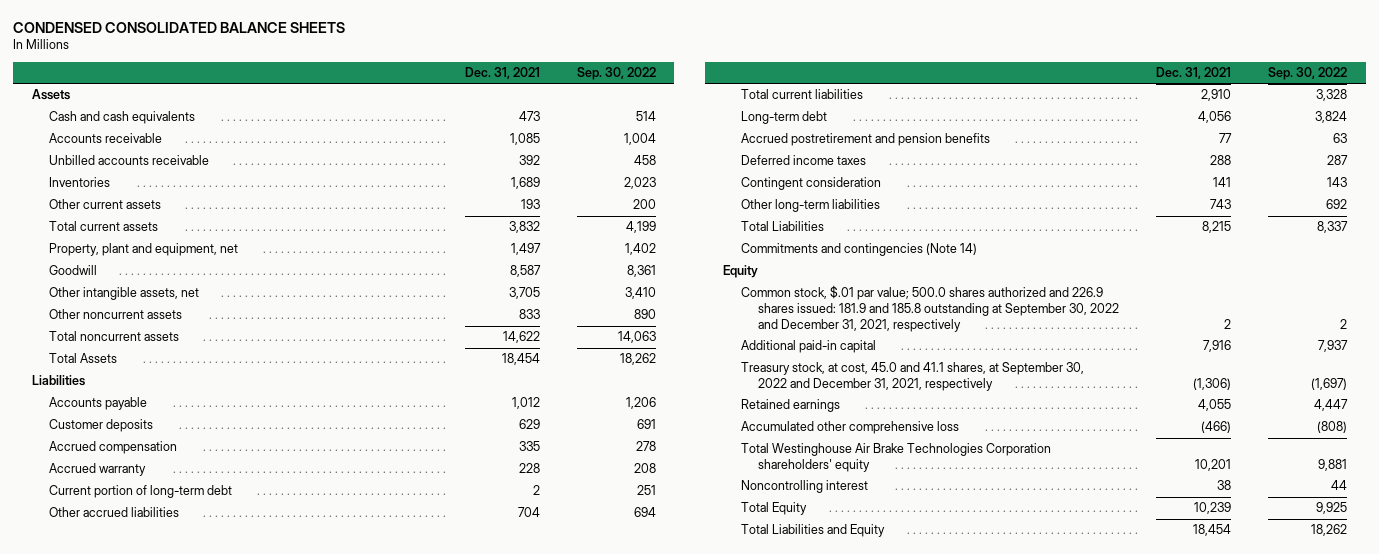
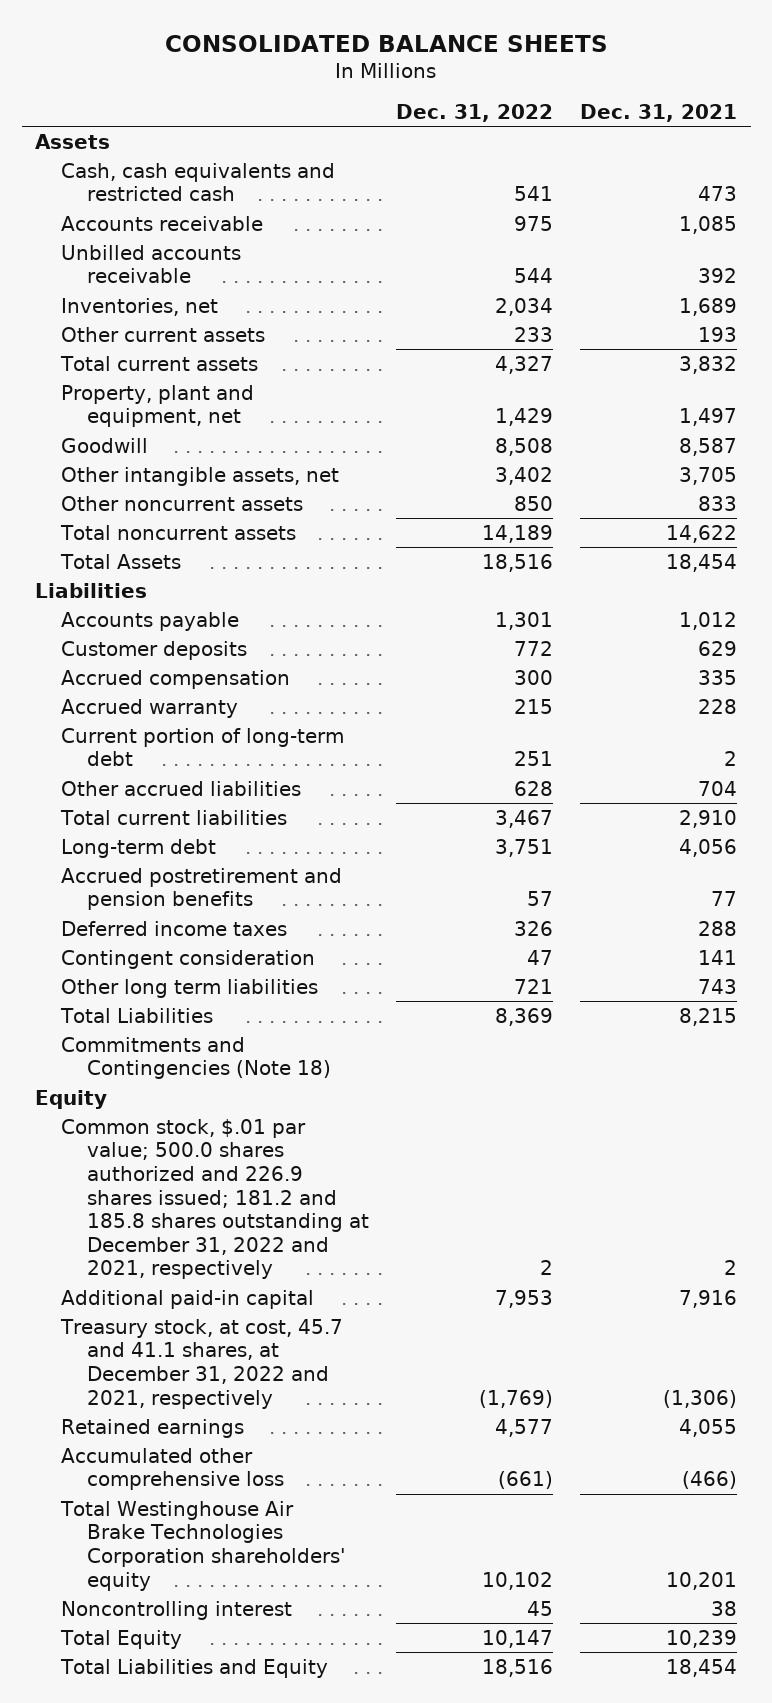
- CONDENSED CONSOLIDATED BALANCE SHEETS
+ CONSOLIDATED BALANCE SHEETS
- | Dec. 31, 2021 | Sep. 30, 2022
+ | Dec. 31, 2022 | Dec. 31, 2021
- Cash and cash equivalents | 473 | 514
+ Cash, cash equivalents and restricted cash | 541 | 473
- Inventories | 1,689 | 2,023
+ Inventories, net | 2,034 | 1,689
- Other long-term liabilities | 743 | 692
+ Other long term liabilities | 721 | 743
- Commitments and contingencies (Note 14)
+ Commitments and Contingencies (Note 18)
- Common stock, $.01 par value; 500.0 shares authorized and 226.9 shares issued: 181.9 and 185.8 outstanding at September 30, 2022 and December 31, 2021, respectively | 2 | 2
+ Common stock, $.01 par value; 500.0 shares authorized and 226.9 shares issued; 181.2 and 185.8 shares outstanding at December 31, 2022 and 2021, respectively | 2 | 2
- Treasury stock, at cost, 45.0 and 41.1 shares, at September 30, 2022 and December 31, 2021, respectively | (1,306) | (1,697)
+ Treasury stock, at cost, 45.7 and 41.1 shares, at December 31, 2022 and 2021, respectively | (1,769) | (1,306)

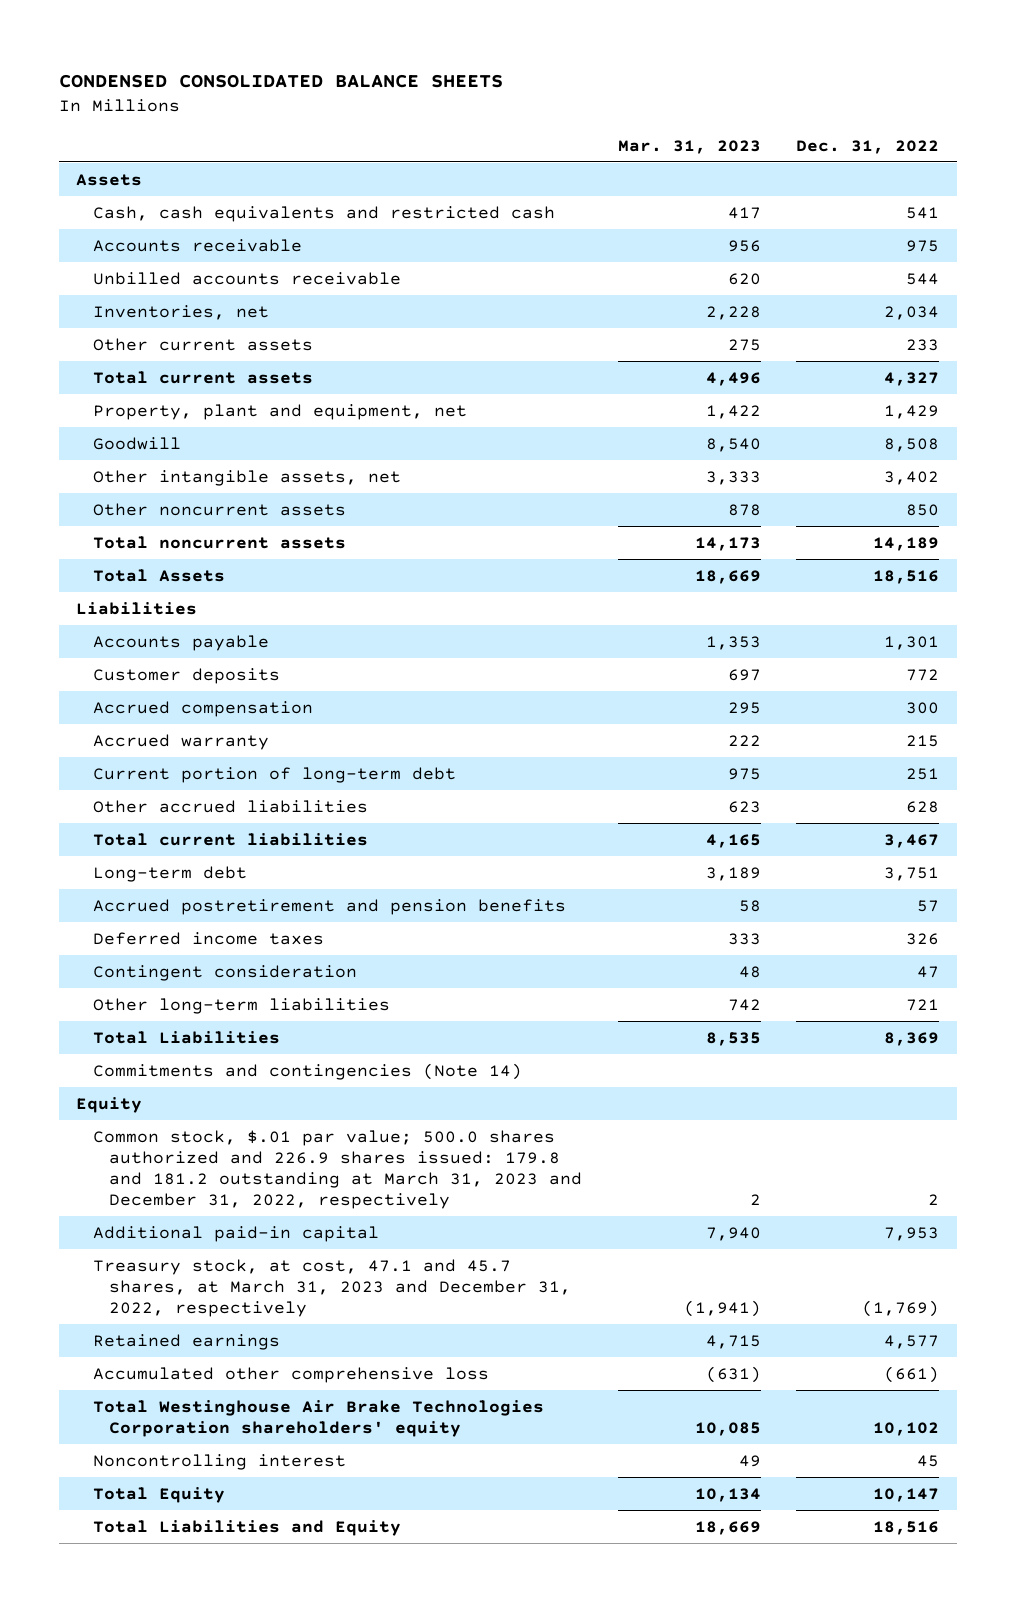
- CONSOLIDATED BALANCE SHEETS
+ CONDENSED CONSOLIDATED BALANCE SHEETS
- | Dec. 31, 2022 | Dec. 31, 2021
+ | Mar. 31, 2023 | Dec. 31, 2022
- Other long term liabilities | 721 | 743
+ Other long-term liabilities | 742 | 721
- Commitments and Contingencies (Note 18)
+ Commitments and contingencies (Note 14)
- Common stock, $.01 par value; 500.0 shares authorized and 226.9 shares issued; 181.2 and 185.8 shares outstanding at December 31, 2022 and 2021, respectively | 2 | 2
+ Common stock, $.01 par value; 500.0 shares authorized and 226.9 shares issued: 179.8 and 181.2 outstanding at March 31, 2023 and December 31, 2022, respectively | 2 | 2
- Treasury stock, at cost, 45.7 and 41.1 shares, at December 31, 2022 and 2021, respectively | (1,769) | (1,306)
+ Treasury stock, at cost, 47.1 and 45.7 shares, at March 31, 2023 and December 31, 2022, respectively | (1,941) | (1,769)

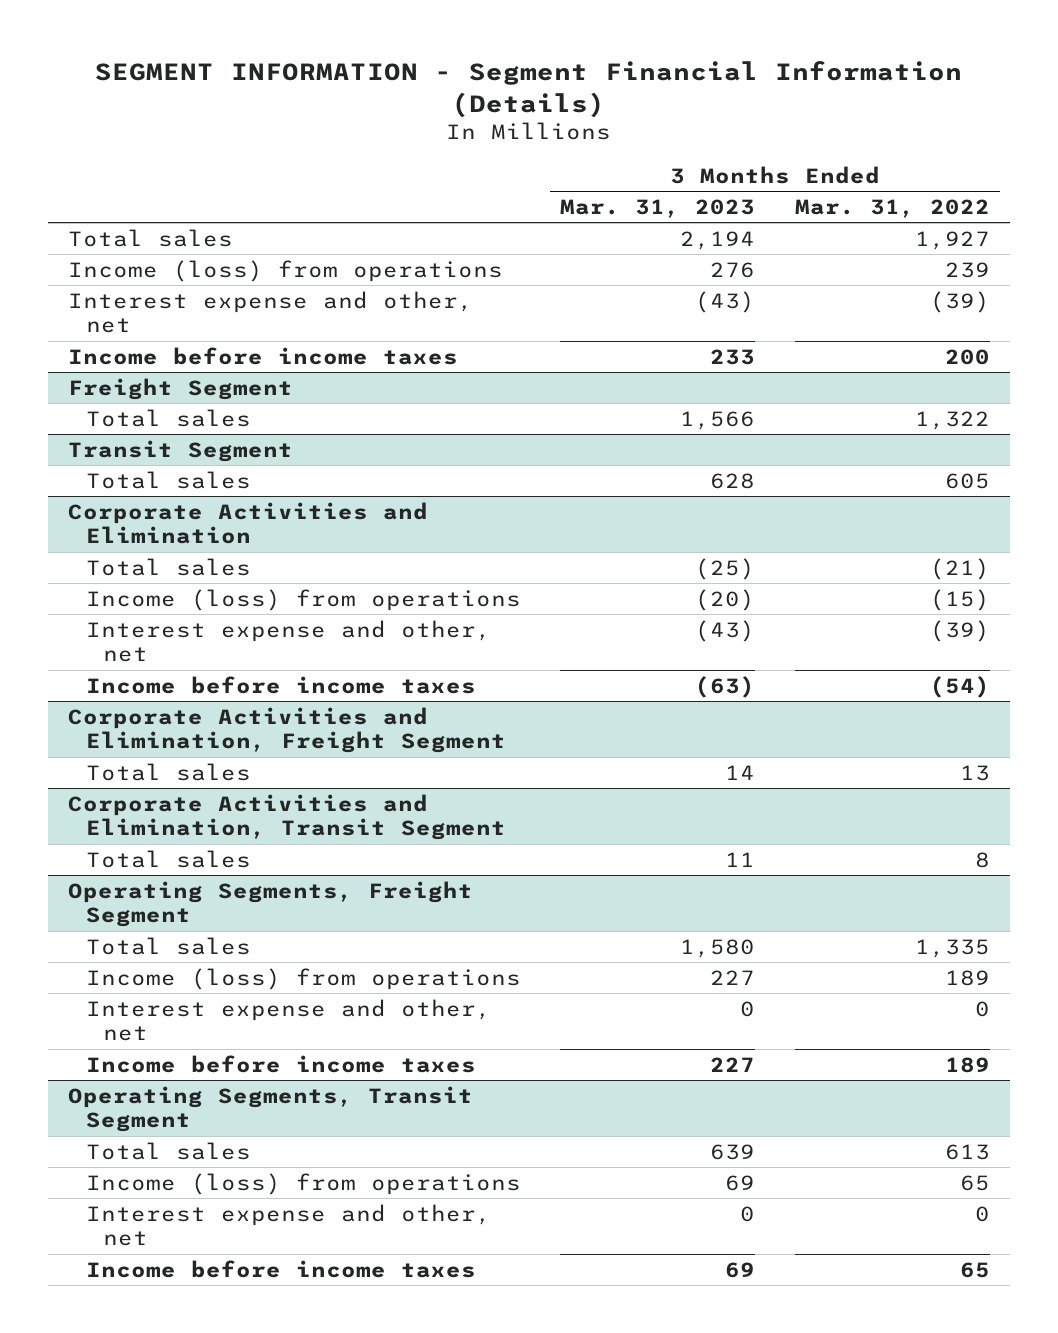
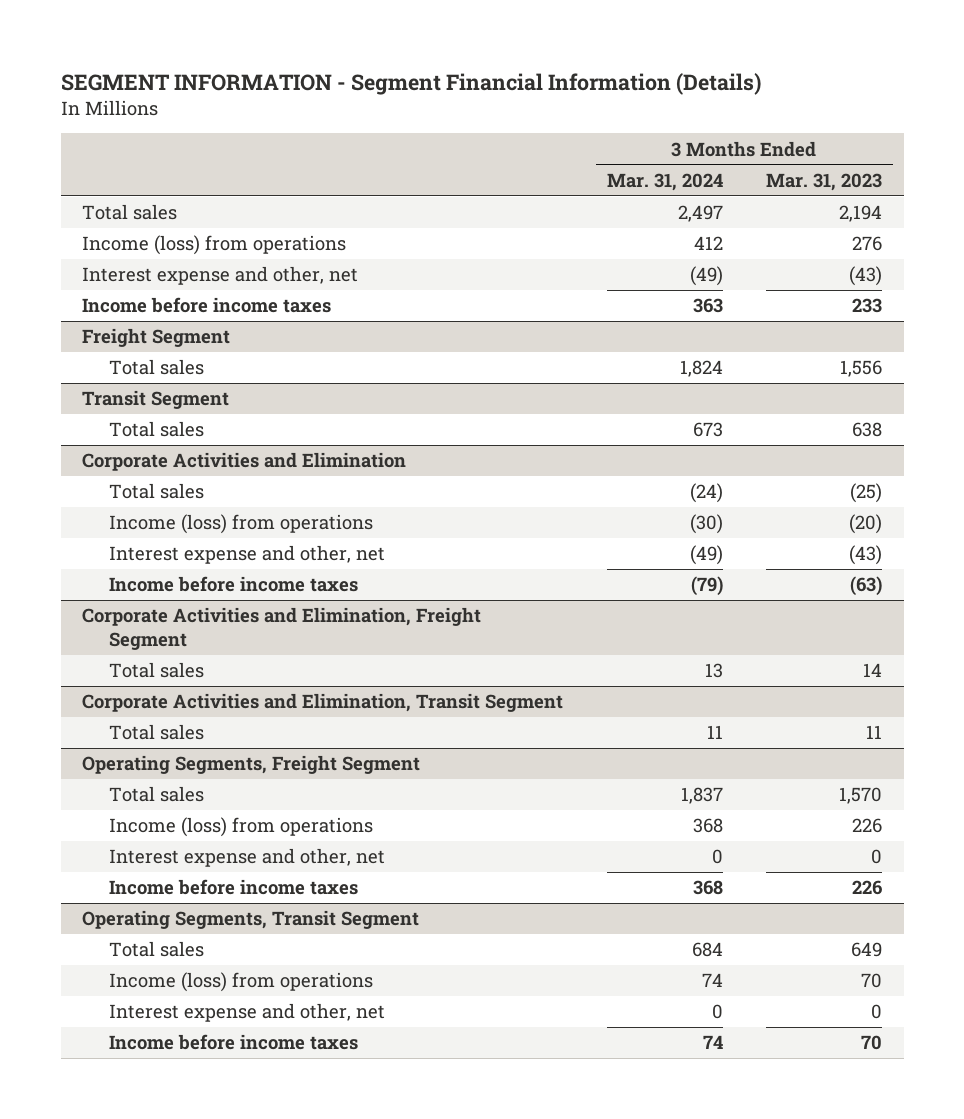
- | 3 Months Ended Mar. 31, 2023 | 3 Months Ended Mar. 31, 2022
+ | 3 Months Ended Mar. 31, 2024 | 3 Months Ended Mar. 31, 2023
@ Freight Segment
- Total sales | 1,566 | 1,322
+ Total sales | 1,824 | 1,556
@ Transit Segment
- Total sales | 628 | 605
+ Total sales | 673 | 638
@ Operating Segments, Freight Segment
- Total sales | 1,580 | 1,335
- Income (loss) from operations | 227 | 189
+ Total sales | 1,837 | 1,570
+ Income (loss) from operations | 368 | 226
- Income before income taxes | 227 | 189
+ Income before income taxes | 368 | 226
@ Operating Segments, Transit Segment
- Total sales | 639 | 613
- Income (loss) from operations | 69 | 65
+ Total sales | 684 | 649
+ Income (loss) from operations | 74 | 70
- Income before income taxes | 69 | 65
+ Income before income taxes | 74 | 70

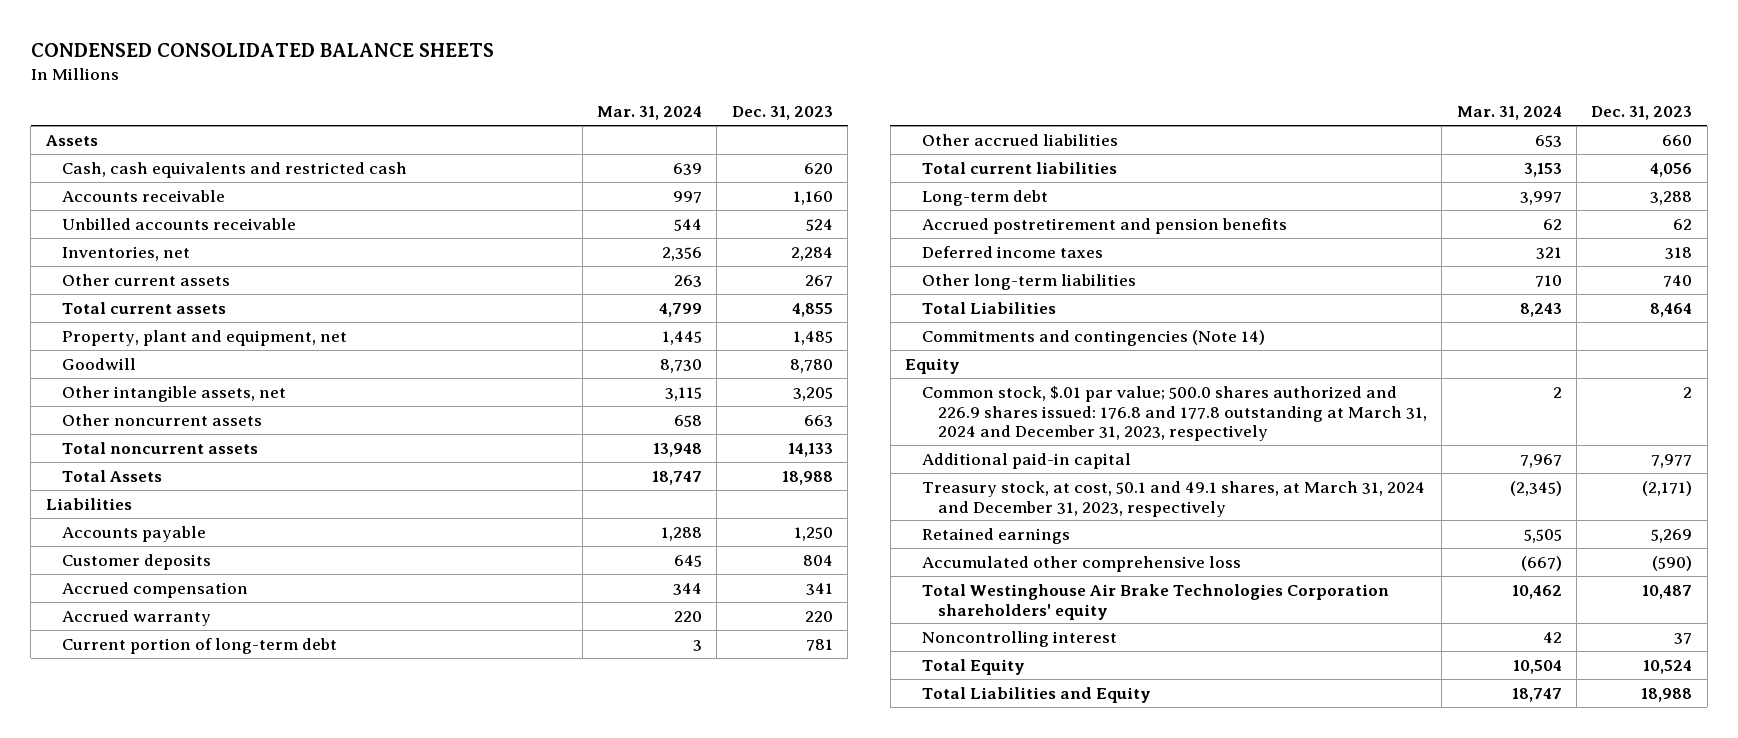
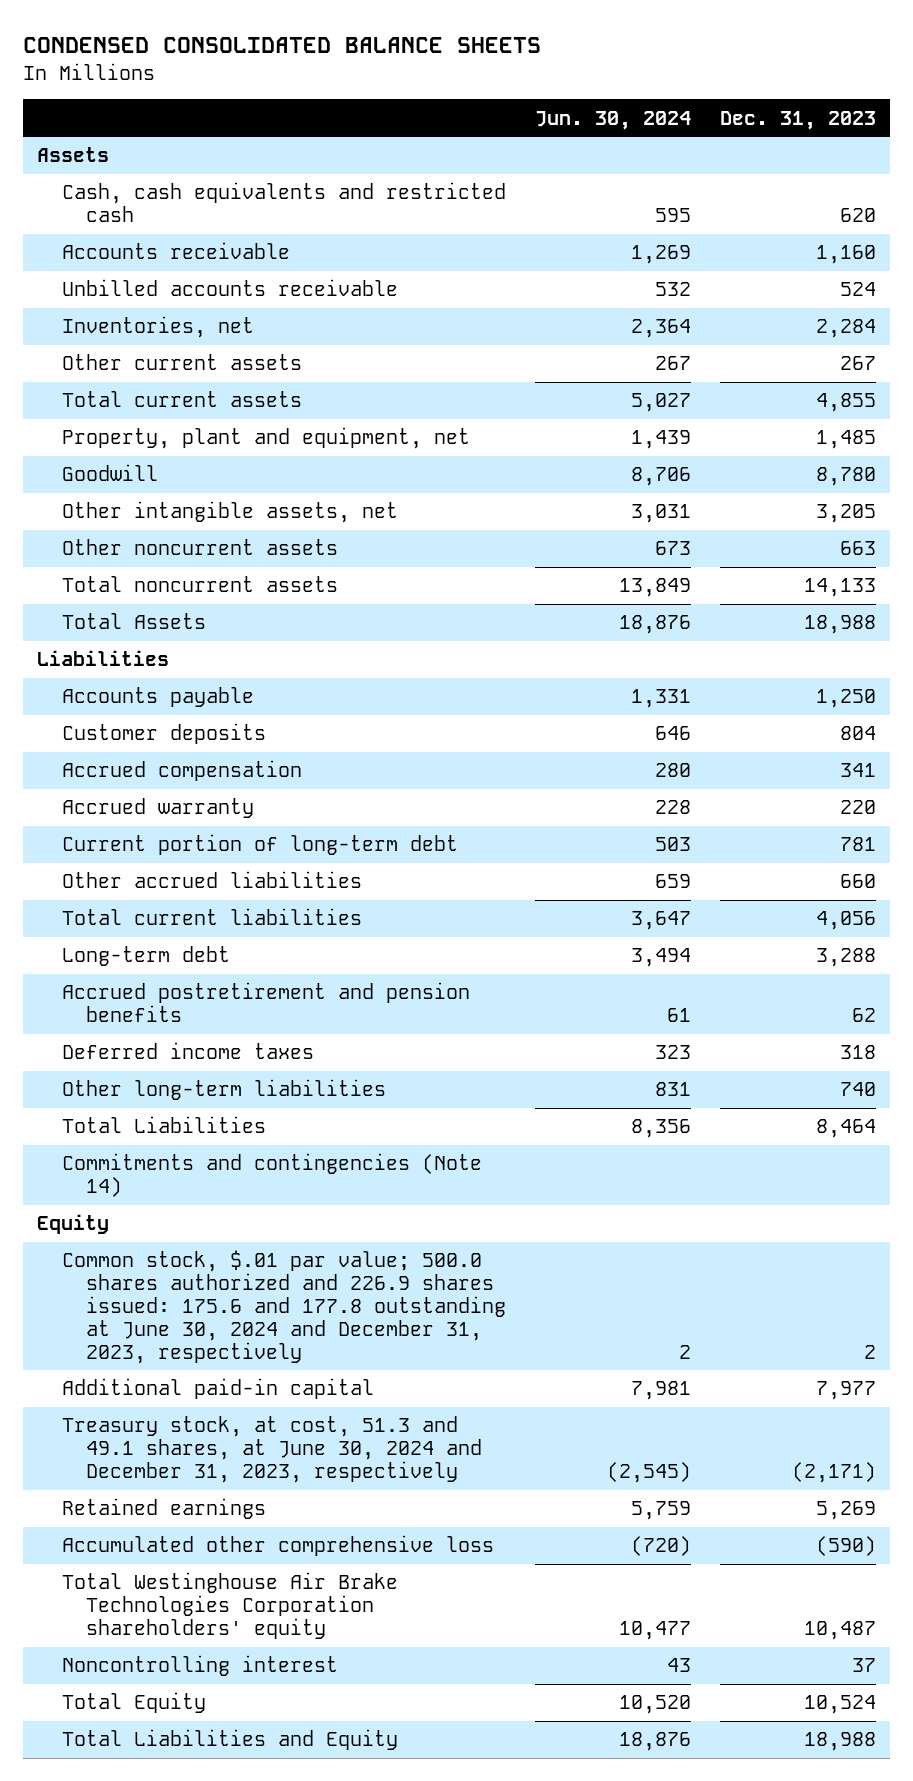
- | Mar. 31, 2024 | Dec. 31, 2023
+ | Jun. 30, 2024 | Dec. 31, 2023
- Common stock, $.01 par value; 500.0 shares authorized and 226.9 shares issued: 176.8 and 177.8 outstanding at March 31, 2024 and December 31, 2023, respectively | 2 | 2
+ Common stock, $.01 par value; 500.0 shares authorized and 226.9 shares issued: 175.6 and 177.8 outstanding at June 30, 2024 and December 31, 2023, respectively | 2 | 2
- Treasury stock, at cost, 50.1 and 49.1 shares, at March 31, 2024 and December 31, 2023, respectively | (2,345) | (2,171)
+ Treasury stock, at cost, 51.3 and 49.1 shares, at June 30, 2024 and December 31, 2023, respectively | (2,545) | (2,171)

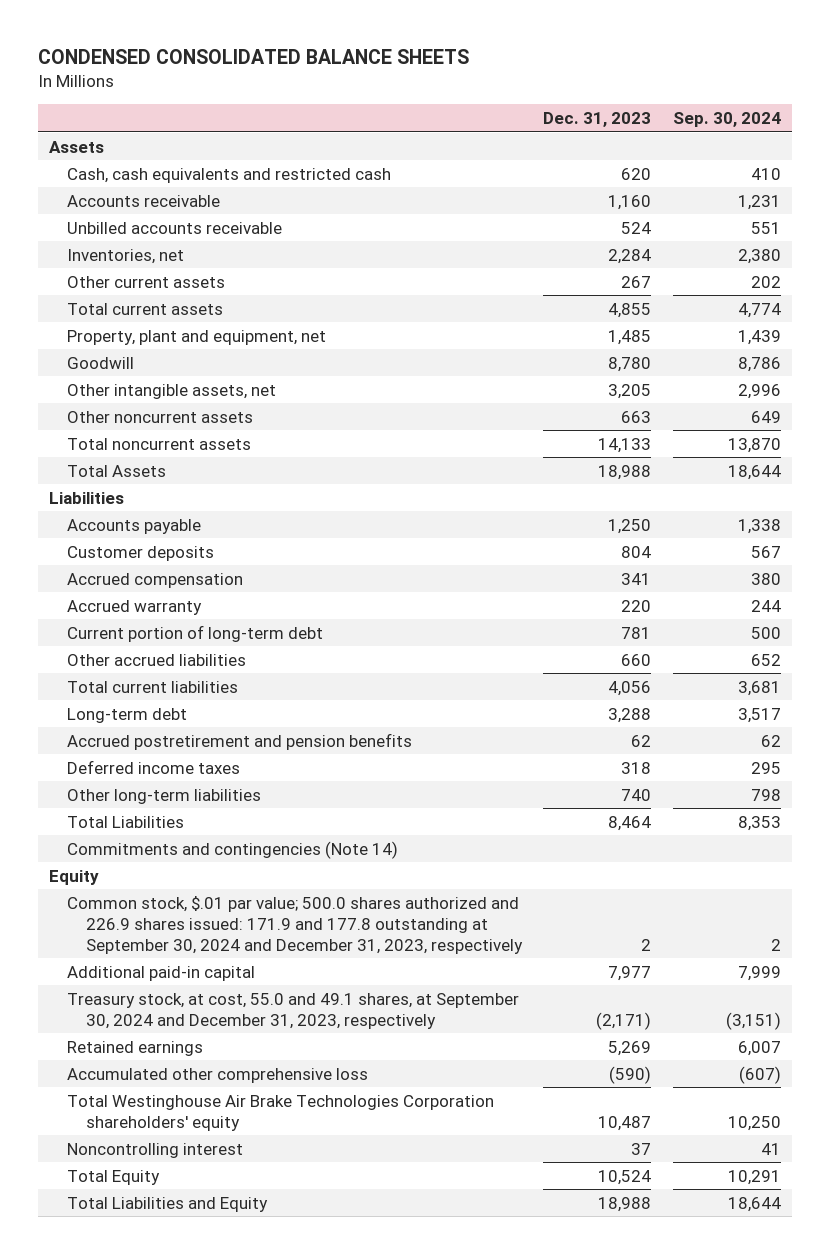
- | Jun. 30, 2024 | Dec. 31, 2023
+ | Dec. 31, 2023 | Sep. 30, 2024
- Common stock, $.01 par value; 500.0 shares authorized and 226.9 shares issued: 175.6 and 177.8 outstanding at June 30, 2024 and December 31, 2023, respectively | 2 | 2
+ Common stock, $.01 par value; 500.0 shares authorized and 226.9 shares issued: 171.9 and 177.8 outstanding at September 30, 2024 and December 31, 2023, respectively | 2 | 2
- Treasury stock, at cost, 51.3 and 49.1 shares, at June 30, 2024 and December 31, 2023, respectively | (2,545) | (2,171)
+ Treasury stock, at cost, 55.0 and 49.1 shares, at September 30, 2024 and December 31, 2023, respectively | (2,171) | (3,151)

